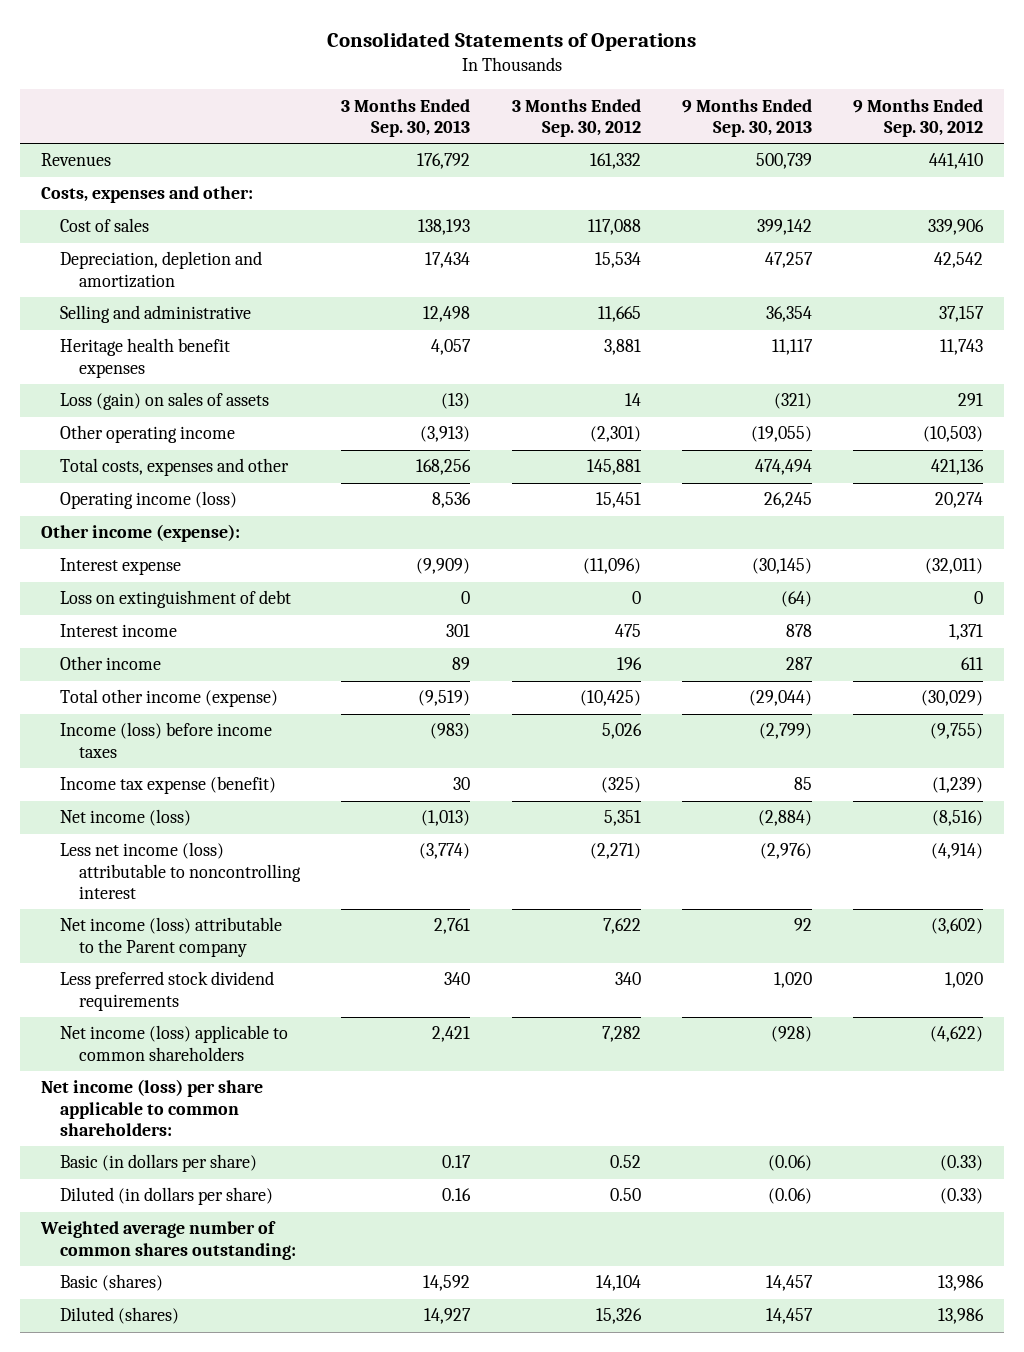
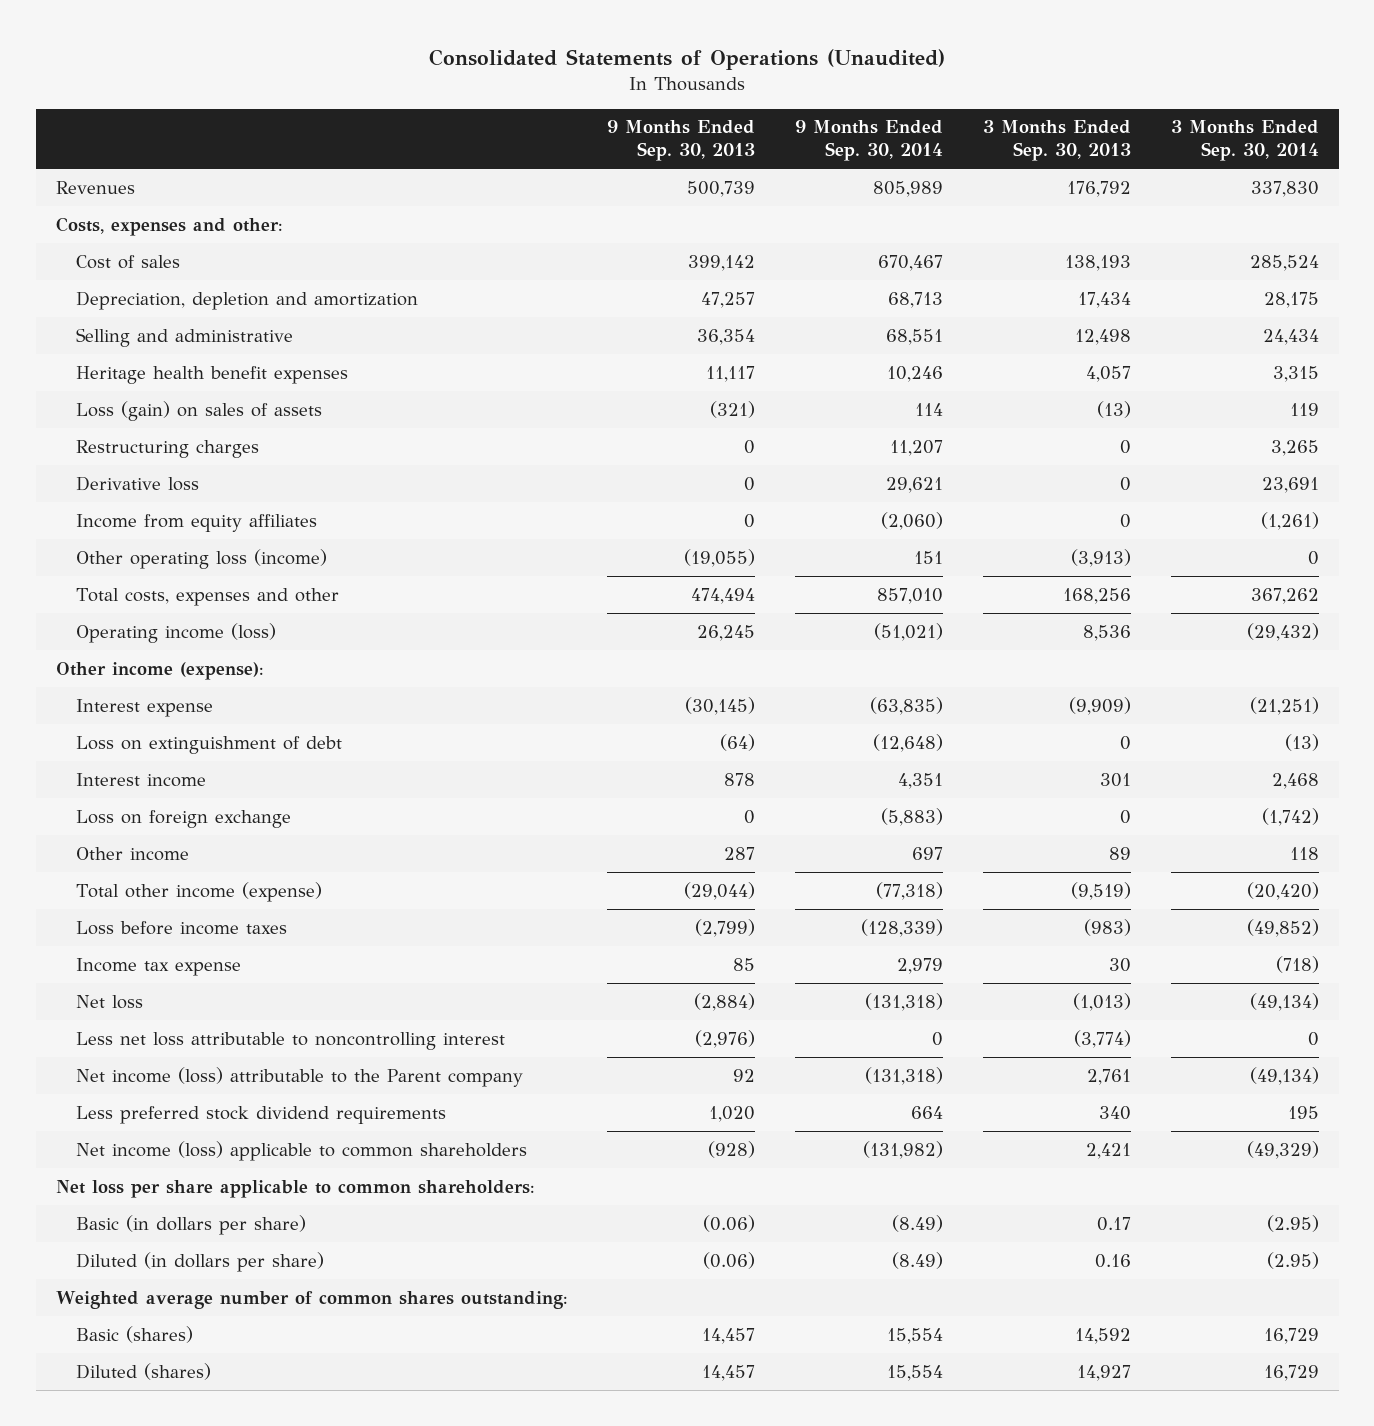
- Consolidated Statements of Operations
+ Consolidated Statements of Operations (Unaudited)
- | 3 Months Ended Sep. 30, 2013 | 3 Months Ended Sep. 30, 2012 | 9 Months Ended Sep. 30, 2013 | 9 Months Ended Sep. 30, 2012
+ | 9 Months Ended Sep. 30, 2013 | 9 Months Ended Sep. 30, 2014 | 3 Months Ended Sep. 30, 2013 | 3 Months Ended Sep. 30, 2014
- Other operating income | (3,913) | (2,301) | (19,055) | (10,503)
+ Restructuring charges | 0 | 11,207 | 0 | 3,265
+ Derivative loss | 0 | 29,621 | 0 | 23,691
+ Income from equity affiliates | 0 | (2,060) | 0 | (1,261)
+ Other operating loss (income) | (19,055) | 151 | (3,913) | 0
+ Loss on foreign exchange | 0 | (5,883) | 0 | (1,742)
- Income (loss) before income taxes | (983) | 5,026 | (2,799) | (9,755)
- Income tax expense (benefit) | 30 | (325) | 85 | (1,239)
- Net income (loss) | (1,013) | 5,351 | (2,884) | (8,516)
- Less net income (loss) attributable to noncontrolling interest | (3,774) | (2,271) | (2,976) | (4,914)
+ Loss before income taxes | (2,799) | (128,339) | (983) | (49,852)
+ Income tax expense | 85 | 2,979 | 30 | (718)
+ Net loss | (2,884) | (131,318) | (1,013) | (49,134)
+ Less net loss attributable to noncontrolling interest | (2,976) | 0 | (3,774) | 0
- Net income (loss) per share applicable to common shareholders:
+ Net loss per share applicable to common shareholders:

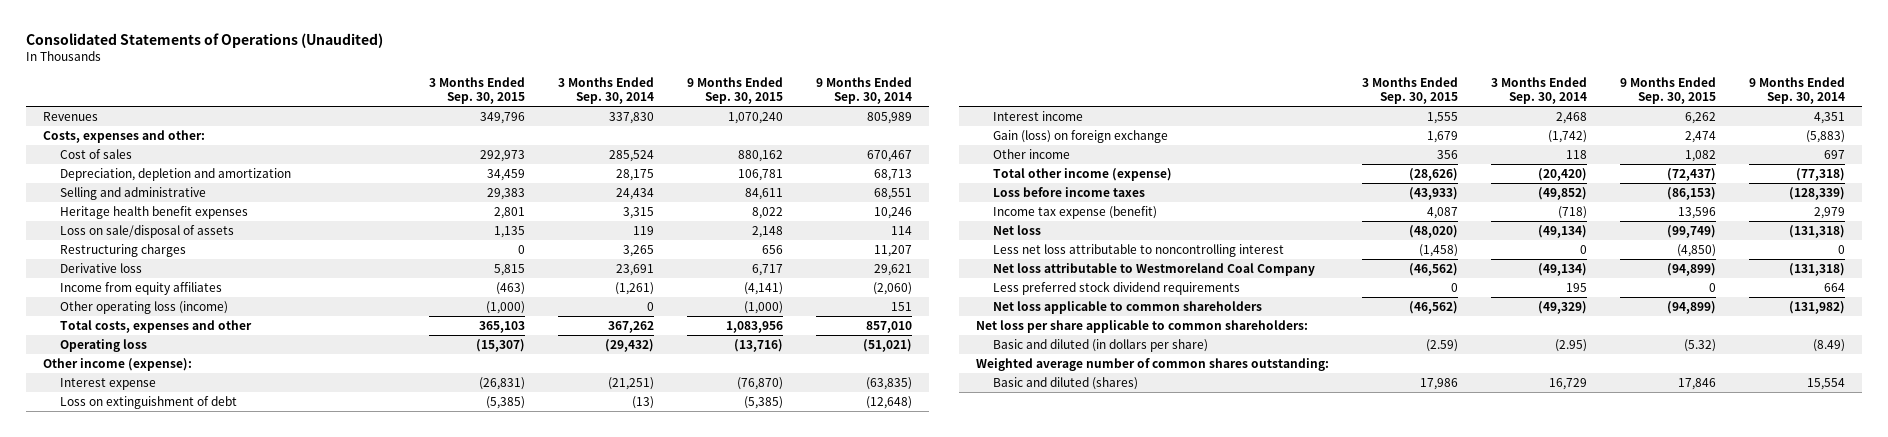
- | 9 Months Ended Sep. 30, 2013 | 9 Months Ended Sep. 30, 2014 | 3 Months Ended Sep. 30, 2013 | 3 Months Ended Sep. 30, 2014
+ | 3 Months Ended Sep. 30, 2015 | 3 Months Ended Sep. 30, 2014 | 9 Months Ended Sep. 30, 2015 | 9 Months Ended Sep. 30, 2014
- Loss (gain) on sales of assets | (321) | 114 | (13) | 119
+ Loss on sale/disposal of assets | 1,135 | 119 | 2,148 | 114
- Operating income (loss) | 26,245 | (51,021) | 8,536 | (29,432)
+ Operating loss | (15,307) | (29,432) | (13,716) | (51,021)
- Loss on foreign exchange | 0 | (5,883) | 0 | (1,742)
+ Gain (loss) on foreign exchange | 1,679 | (1,742) | 2,474 | (5,883)
- Income tax expense | 85 | 2,979 | 30 | (718)
+ Income tax expense (benefit) | 4,087 | (718) | 13,596 | 2,979
- Net income (loss) attributable to the Parent company | 92 | (131,318) | 2,761 | (49,134)
+ Net loss attributable to Westmoreland Coal Company | (46,562) | (49,134) | (94,899) | (131,318)
- Net income (loss) applicable to common shareholders | (928) | (131,982) | 2,421 | (49,329)
+ Net loss applicable to common shareholders | (46,562) | (49,329) | (94,899) | (131,982)
- Basic (in dollars per share) | (0.06) | (8.49) | 0.17 | (2.95)
- Diluted (in dollars per share) | (0.06) | (8.49) | 0.16 | (2.95)
+ Basic and diluted (in dollars per share) | (2.59) | (2.95) | (5.32) | (8.49)
- Basic (shares) | 14,457 | 15,554 | 14,592 | 16,729
- Diluted (shares) | 14,457 | 15,554 | 14,927 | 16,729
+ Basic and diluted (shares) | 17,986 | 16,729 | 17,846 | 15,554

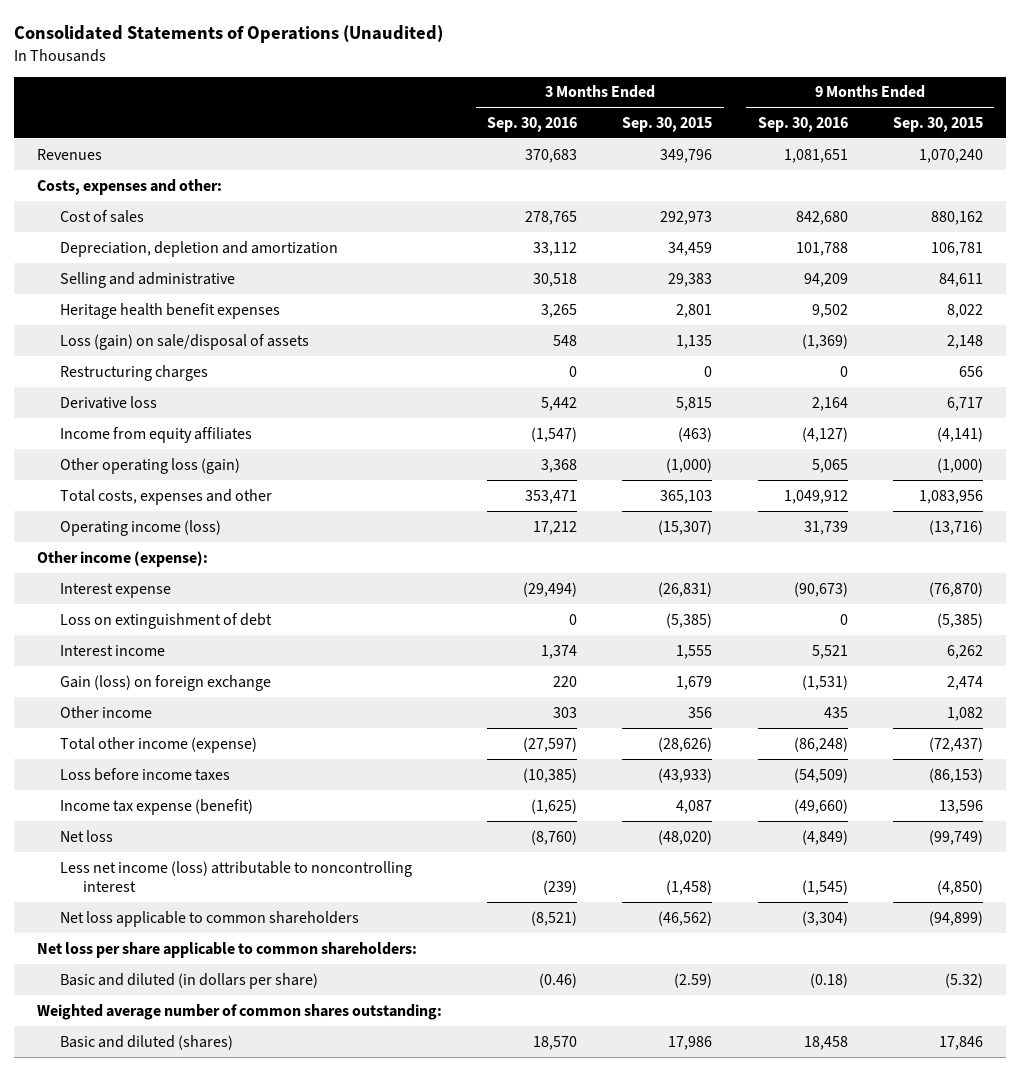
- | 3 Months Ended Sep. 30, 2015 | 3 Months Ended Sep. 30, 2014 | 9 Months Ended Sep. 30, 2015 | 9 Months Ended Sep. 30, 2014
+ | 3 Months Ended Sep. 30, 2016 | 3 Months Ended Sep. 30, 2015 | 9 Months Ended Sep. 30, 2016 | 9 Months Ended Sep. 30, 2015
- Loss on sale/disposal of assets | 1,135 | 119 | 2,148 | 114
+ Loss (gain) on sale/disposal of assets | 548 | 1,135 | (1,369) | 2,148
- Other operating loss (income) | (1,000) | 0 | (1,000) | 151
+ Other operating loss (gain) | 3,368 | (1,000) | 5,065 | (1,000)
- Operating loss | (15,307) | (29,432) | (13,716) | (51,021)
+ Operating income (loss) | 17,212 | (15,307) | 31,739 | (13,716)
- Less net loss attributable to noncontrolling interest | (1,458) | 0 | (4,850) | 0
- Net loss attributable to Westmoreland Coal Company | (46,562) | (49,134) | (94,899) | (131,318)
- Less preferred stock dividend requirements | 0 | 195 | 0 | 664
+ Less net income (loss) attributable to noncontrolling interest | (239) | (1,458) | (1,545) | (4,850)

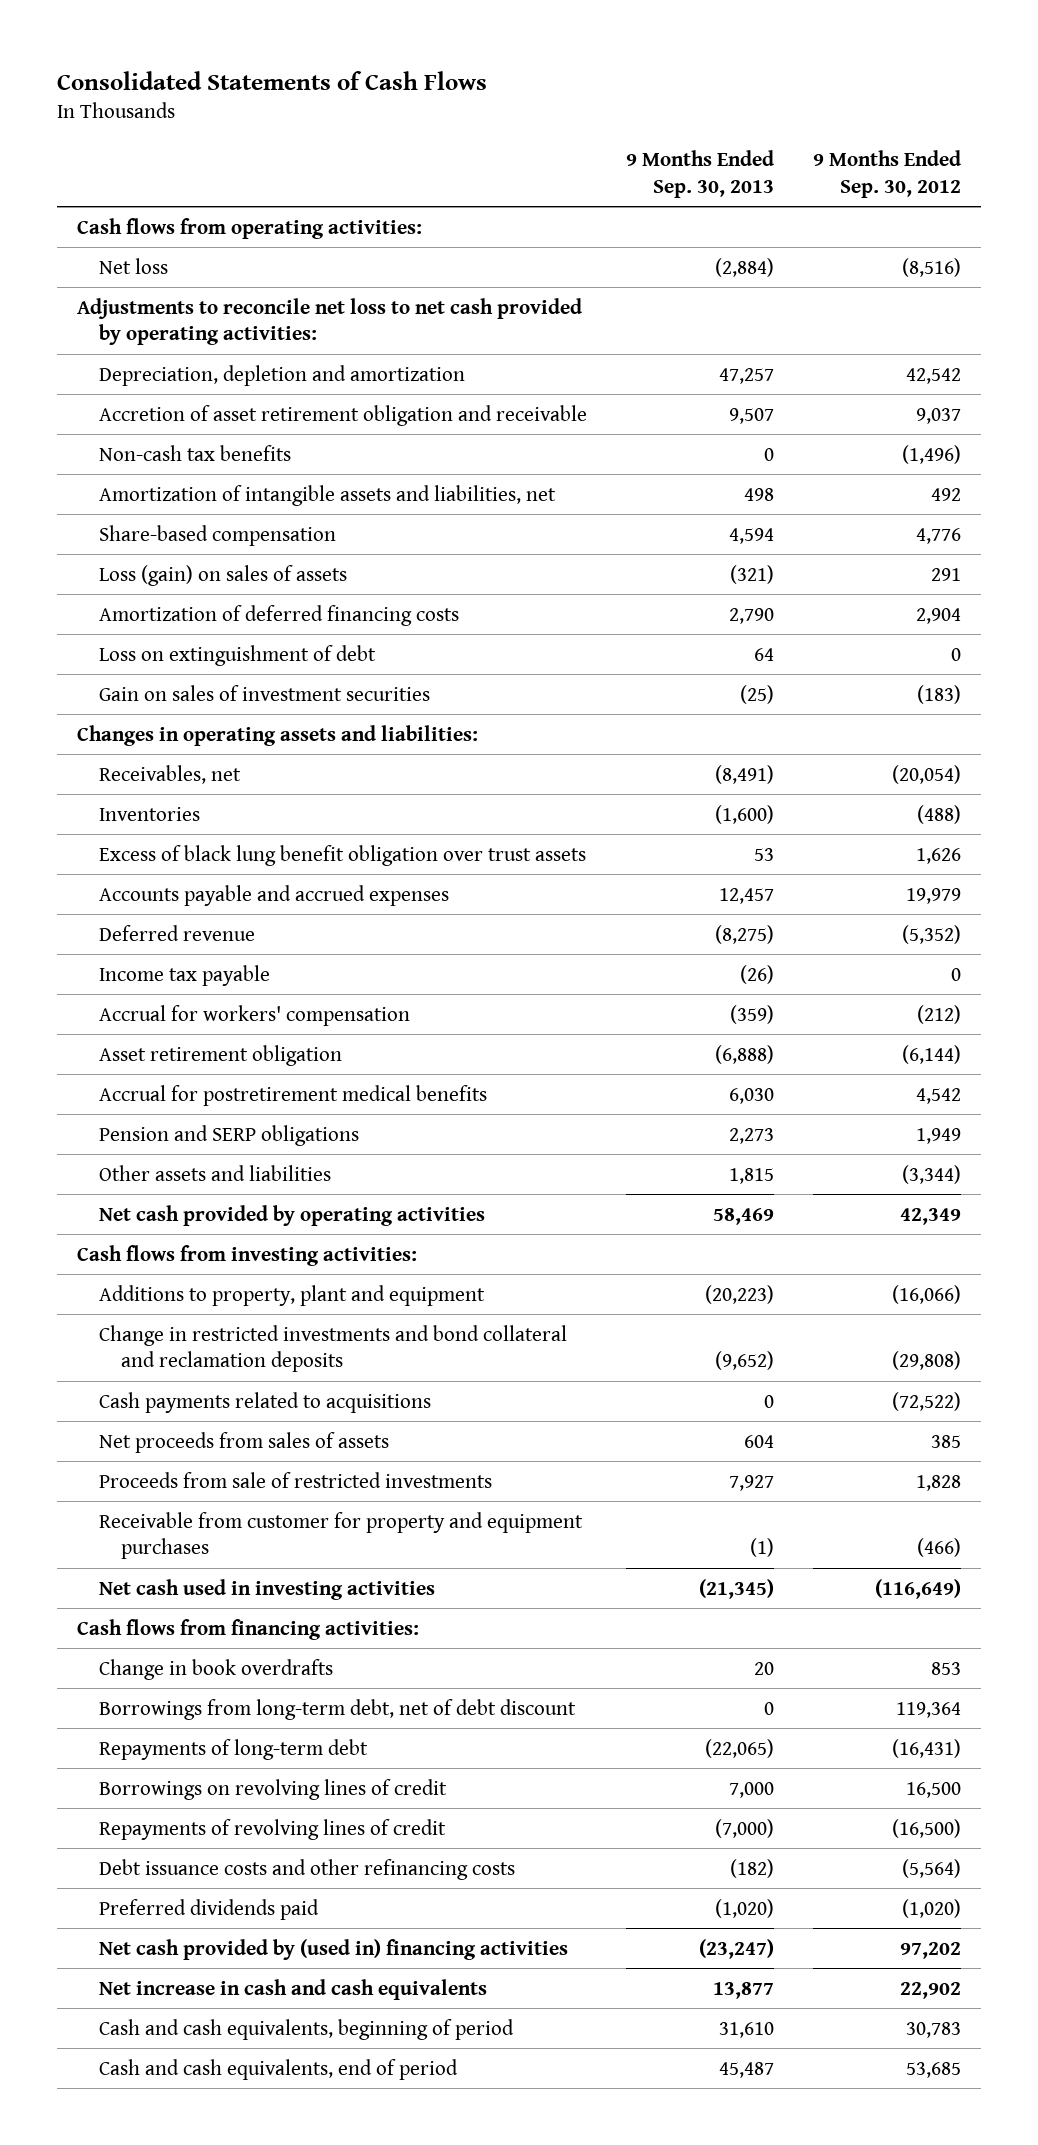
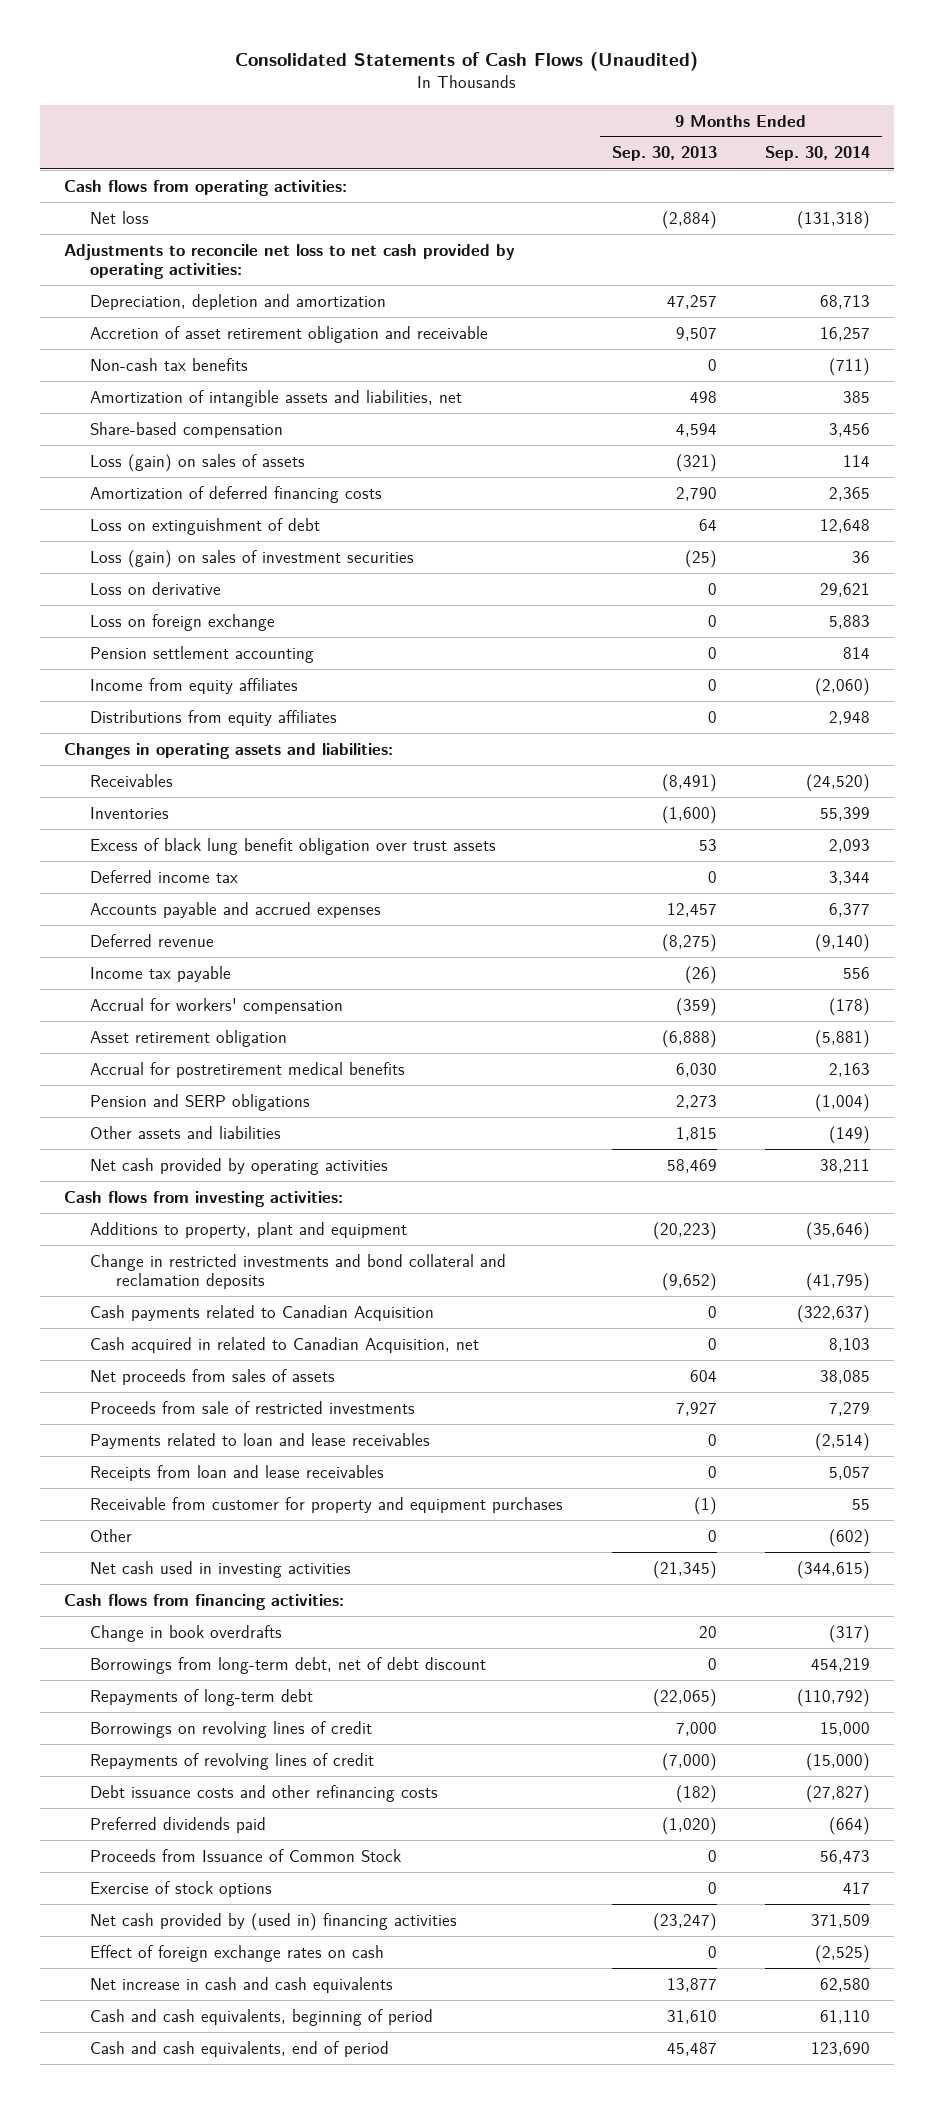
- Consolidated Statements of Cash Flows
+ Consolidated Statements of Cash Flows (Unaudited)
- | 9 Months Ended Sep. 30, 2013 | 9 Months Ended Sep. 30, 2012
+ | 9 Months Ended Sep. 30, 2013 | 9 Months Ended Sep. 30, 2014
- Gain on sales of investment securities | (25) | (183)
+ Loss (gain) on sales of investment securities | (25) | 36
+ Loss on derivative | 0 | 29,621
+ Loss on foreign exchange | 0 | 5,883
+ Pension settlement accounting | 0 | 814
+ Income from equity affiliates | 0 | (2,060)
+ Distributions from equity affiliates | 0 | 2,948
- Receivables, net | (8,491) | (20,054)
+ Receivables | (8,491) | (24,520)
+ Deferred income tax | 0 | 3,344
- Cash payments related to acquisitions | 0 | (72,522)
+ Cash payments related to Canadian Acquisition | 0 | (322,637)
+ Cash acquired in related to Canadian Acquisition, net | 0 | 8,103
+ Payments related to loan and lease receivables | 0 | (2,514)
+ Receipts from loan and lease receivables | 0 | 5,057
+ Other | 0 | (602)
+ Proceeds from Issuance of Common Stock | 0 | 56,473
+ Exercise of stock options | 0 | 417
+ Effect of foreign exchange rates on cash | 0 | (2,525)

